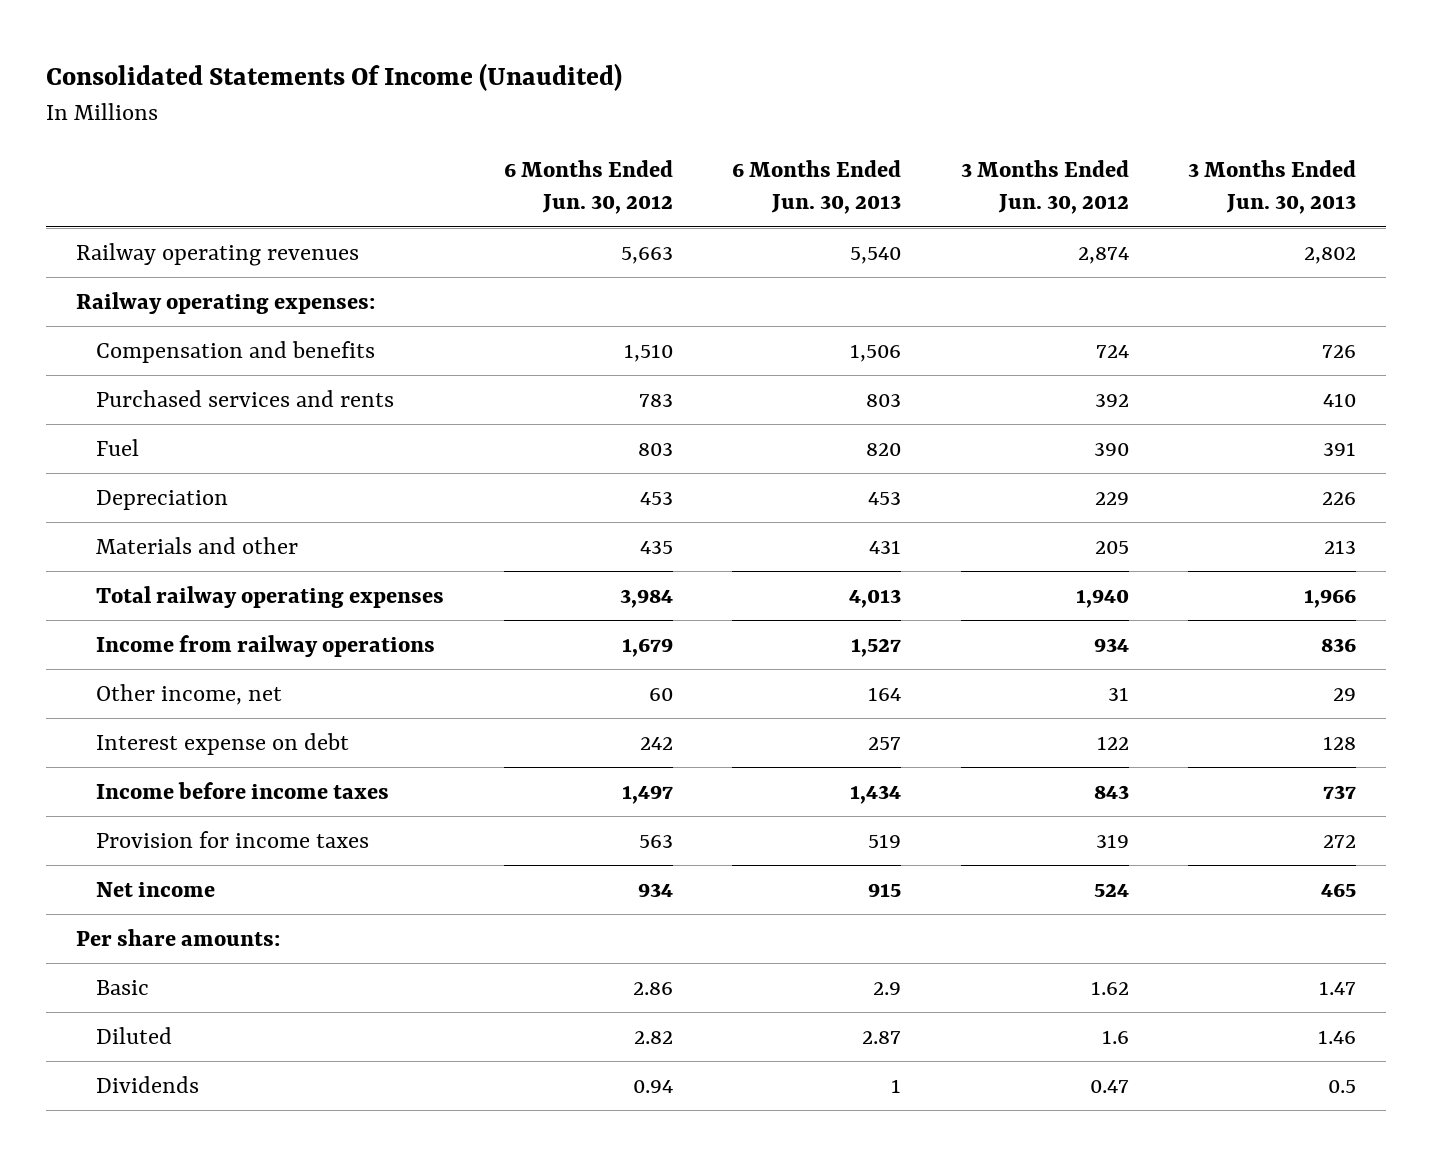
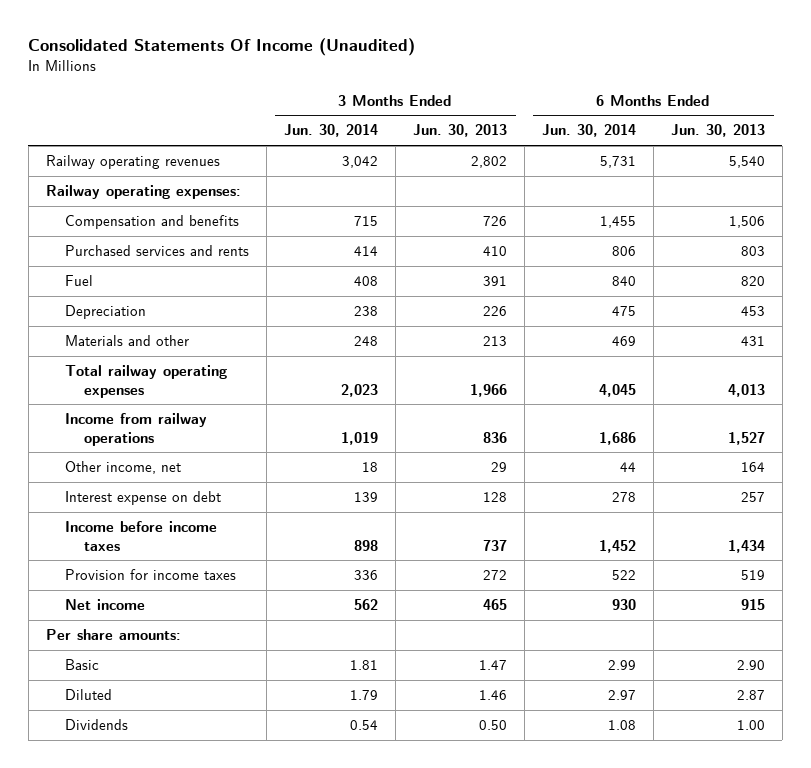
- | 6 Months Ended Jun. 30, 2012 | 6 Months Ended Jun. 30, 2013 | 3 Months Ended Jun. 30, 2012 | 3 Months Ended Jun. 30, 2013
+ | 3 Months Ended Jun. 30, 2014 | 3 Months Ended Jun. 30, 2013 | 6 Months Ended Jun. 30, 2014 | 6 Months Ended Jun. 30, 2013
- Basic | 2.86 | 2.9 | 1.62 | 1.47
+ Basic | 1.81 | 1.47 | 2.99 | 2.90
- Dividends | 0.94 | 1 | 0.47 | 0.5
+ Dividends | 0.54 | 0.50 | 1.08 | 1.00

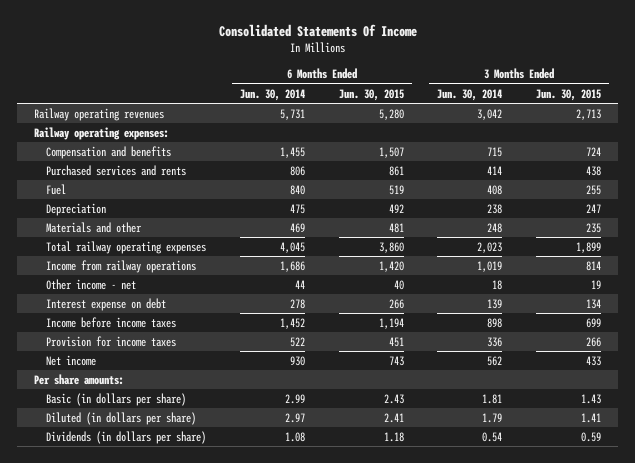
- Consolidated Statements Of Income (Unaudited)
+ Consolidated Statements Of Income
- | 3 Months Ended Jun. 30, 2014 | 3 Months Ended Jun. 30, 2013 | 6 Months Ended Jun. 30, 2014 | 6 Months Ended Jun. 30, 2013
+ | 6 Months Ended Jun. 30, 2014 | 6 Months Ended Jun. 30, 2015 | 3 Months Ended Jun. 30, 2014 | 3 Months Ended Jun. 30, 2015
- Other income, net | 18 | 29 | 44 | 164
+ Other income - net | 44 | 40 | 18 | 19
- Basic | 1.81 | 1.47 | 2.99 | 2.90
- Diluted | 1.79 | 1.46 | 2.97 | 2.87
- Dividends | 0.54 | 0.50 | 1.08 | 1.00
+ Basic (in dollars per share) | 2.99 | 2.43 | 1.81 | 1.43
+ Diluted (in dollars per share) | 2.97 | 2.41 | 1.79 | 1.41
+ Dividends (in dollars per share) | 1.08 | 1.18 | 0.54 | 0.59

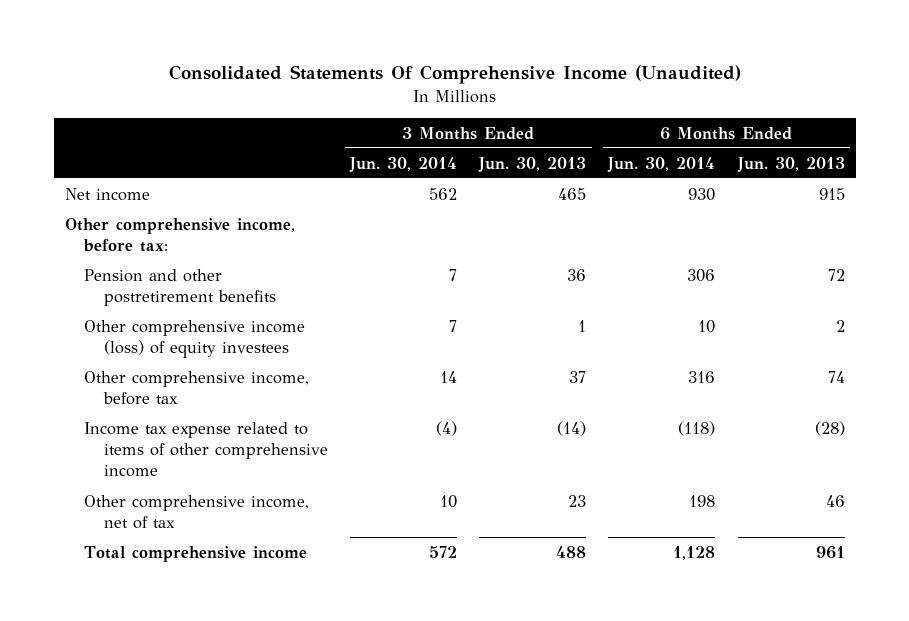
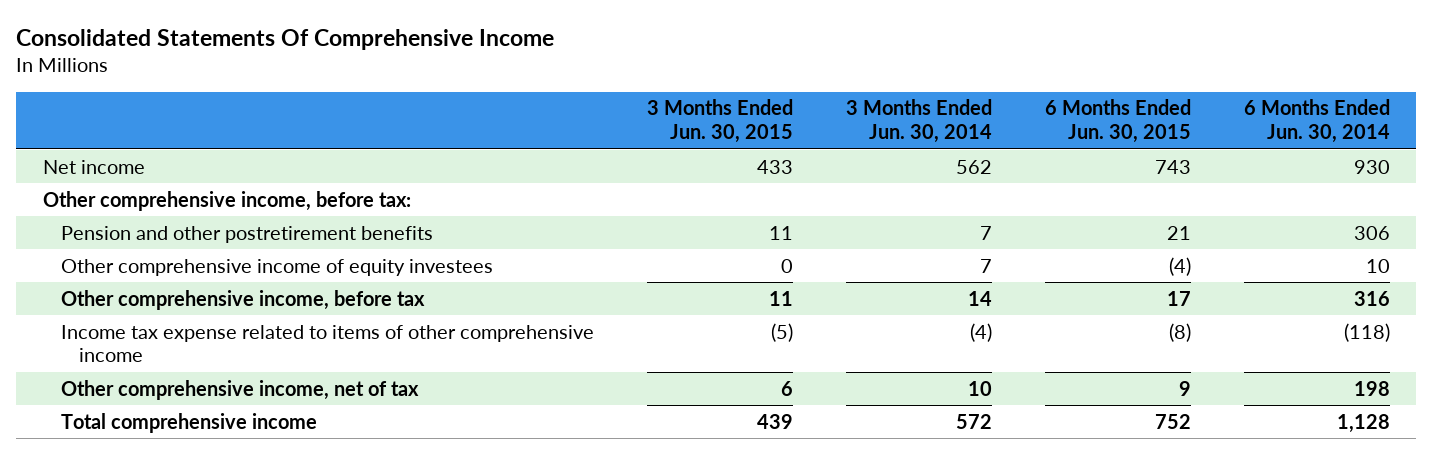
- Consolidated Statements Of Comprehensive Income (Unaudited)
+ Consolidated Statements Of Comprehensive Income
- | 3 Months Ended Jun. 30, 2014 | 3 Months Ended Jun. 30, 2013 | 6 Months Ended Jun. 30, 2014 | 6 Months Ended Jun. 30, 2013
+ | 3 Months Ended Jun. 30, 2015 | 3 Months Ended Jun. 30, 2014 | 6 Months Ended Jun. 30, 2015 | 6 Months Ended Jun. 30, 2014
- Other comprehensive income (loss) of equity investees | 7 | 1 | 10 | 2
+ Other comprehensive income of equity investees | 0 | 7 | (4) | 10

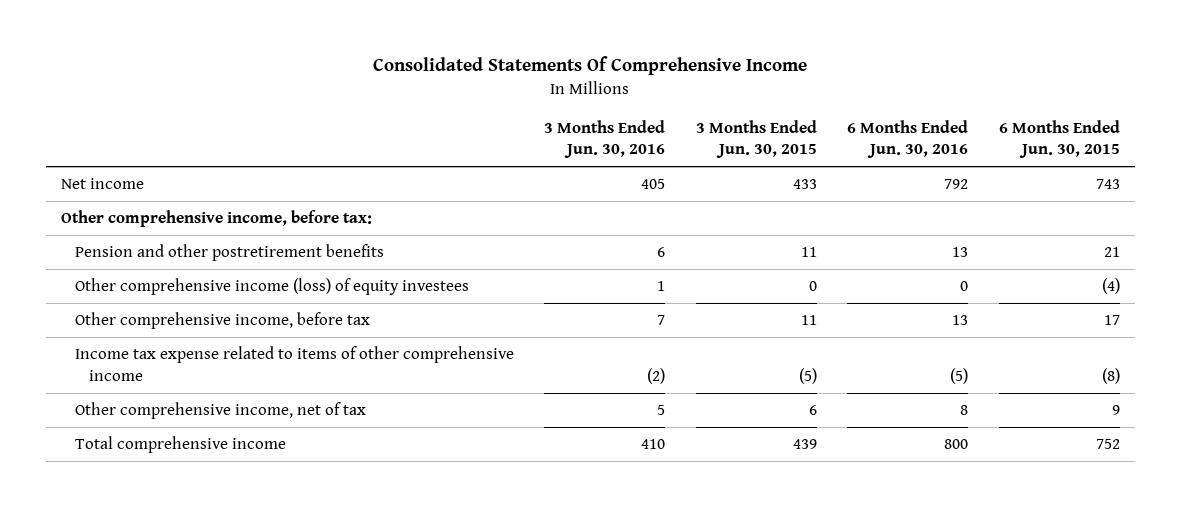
- | 3 Months Ended Jun. 30, 2015 | 3 Months Ended Jun. 30, 2014 | 6 Months Ended Jun. 30, 2015 | 6 Months Ended Jun. 30, 2014
+ | 3 Months Ended Jun. 30, 2016 | 3 Months Ended Jun. 30, 2015 | 6 Months Ended Jun. 30, 2016 | 6 Months Ended Jun. 30, 2015
- Other comprehensive income of equity investees | 0 | 7 | (4) | 10
+ Other comprehensive income (loss) of equity investees | 1 | 0 | 0 | (4)

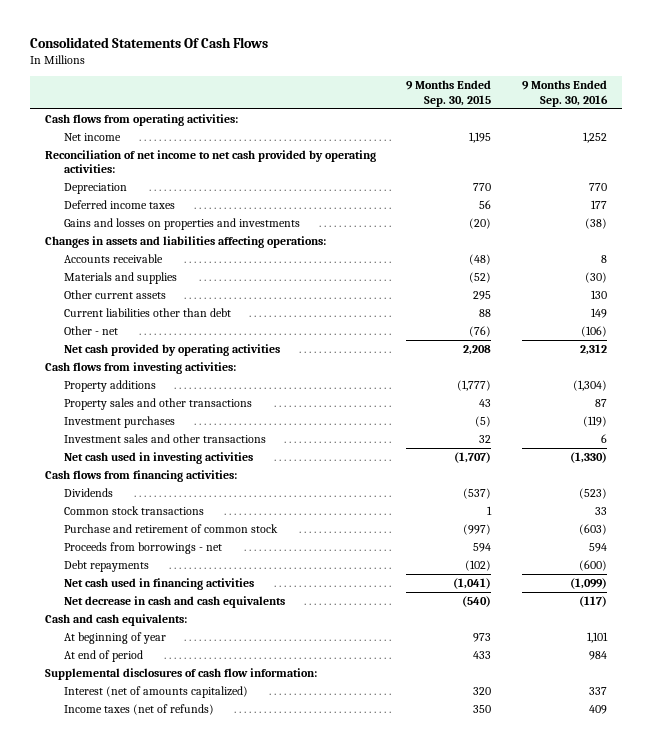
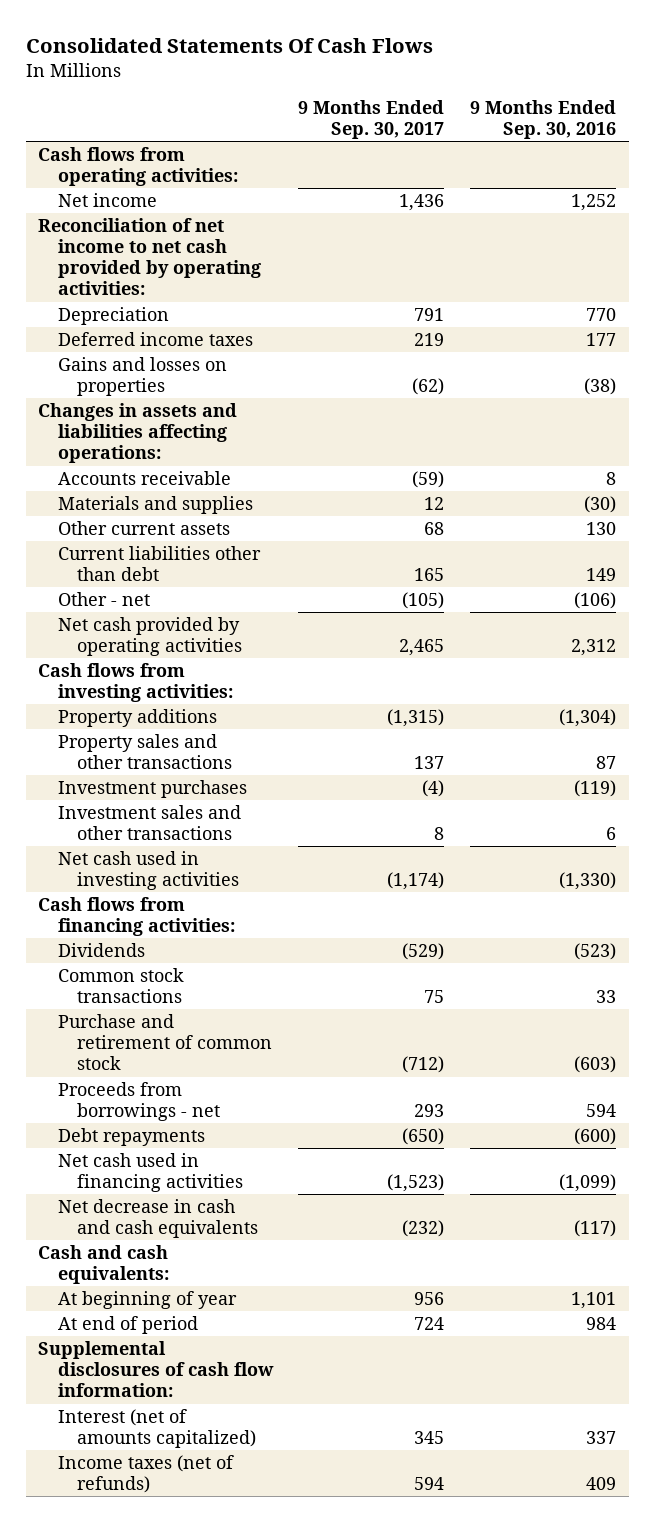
- | 9 Months Ended Sep. 30, 2015 | 9 Months Ended Sep. 30, 2016
+ | 9 Months Ended Sep. 30, 2017 | 9 Months Ended Sep. 30, 2016
- Gains and losses on properties and investments | (20) | (38)
+ Gains and losses on properties | (62) | (38)

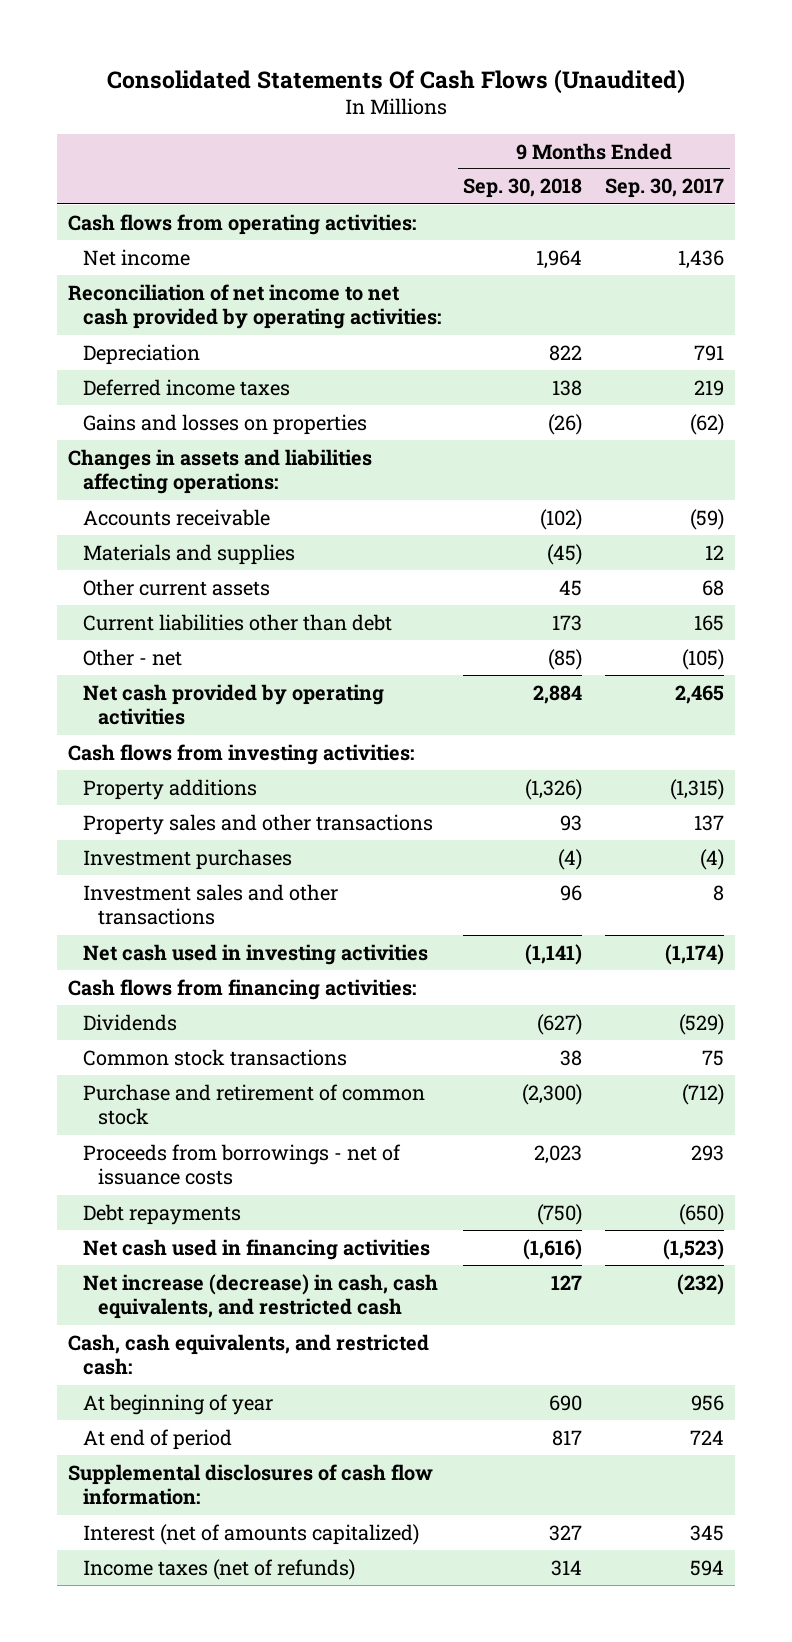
- Consolidated Statements Of Cash Flows
+ Consolidated Statements Of Cash Flows (Unaudited)
- | 9 Months Ended Sep. 30, 2017 | 9 Months Ended Sep. 30, 2016
+ | 9 Months Ended Sep. 30, 2018 | 9 Months Ended Sep. 30, 2017
- Proceeds from borrowings - net | 293 | 594
+ Proceeds from borrowings - net of issuance costs | 2,023 | 293
- Net decrease in cash and cash equivalents | (232) | (117)
- Cash and cash equivalents:
+ Net increase (decrease) in cash, cash equivalents, and restricted cash | 127 | (232)
+ Cash, cash equivalents, and restricted cash:

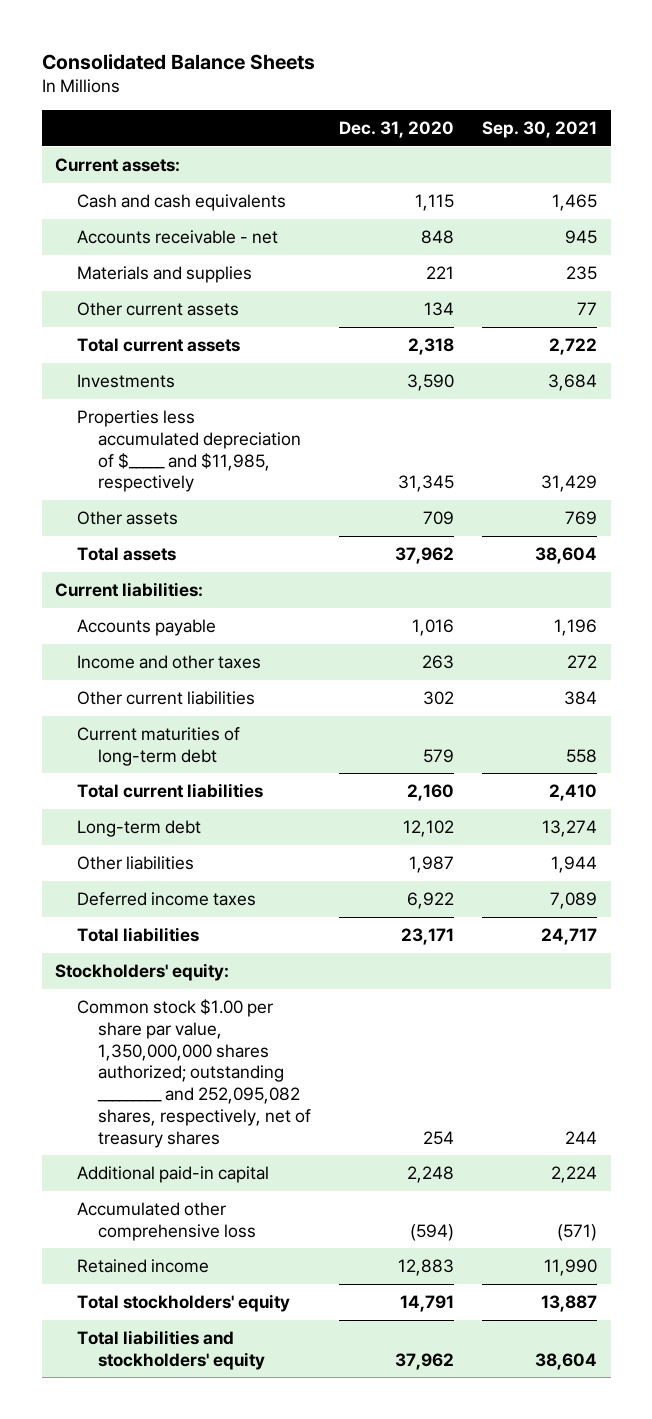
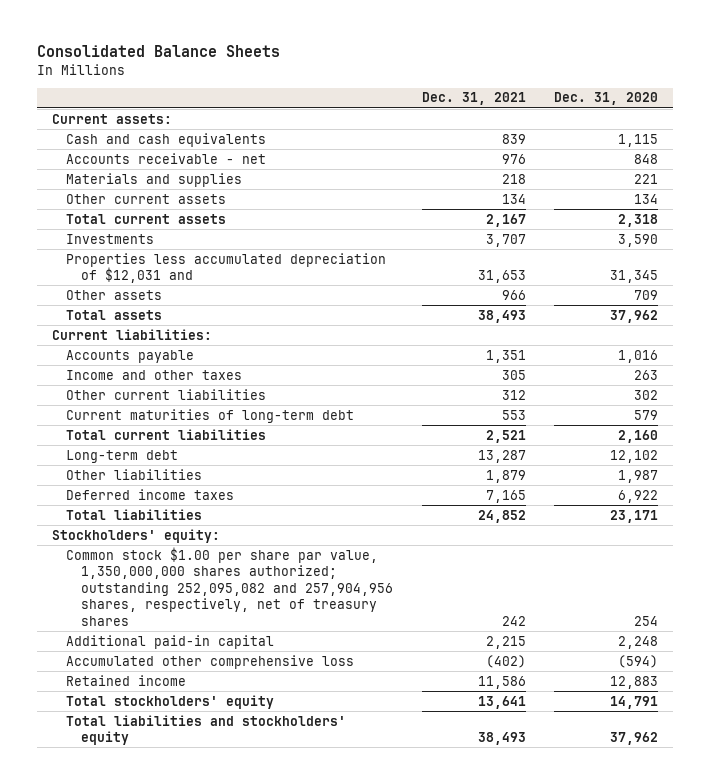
- | Dec. 31, 2020 | Sep. 30, 2021
+ | Dec. 31, 2021 | Dec. 31, 2020
- Properties less accumulated depreciation of $_____ and $11,985, respectively | 31,345 | 31,429
+ Properties less accumulated depreciation of $12,031 and | 31,653 | 31,345
- Common stock $1.00 per share par value, 1,350,000,000 shares authorized; outstanding _________ and 252,095,082 shares, respectively, net of treasury shares | 254 | 244
+ Common stock $1.00 per share par value, 1,350,000,000 shares authorized; outstanding 252,095,082 and 257,904,956 shares, respectively, net of treasury shares | 242 | 254

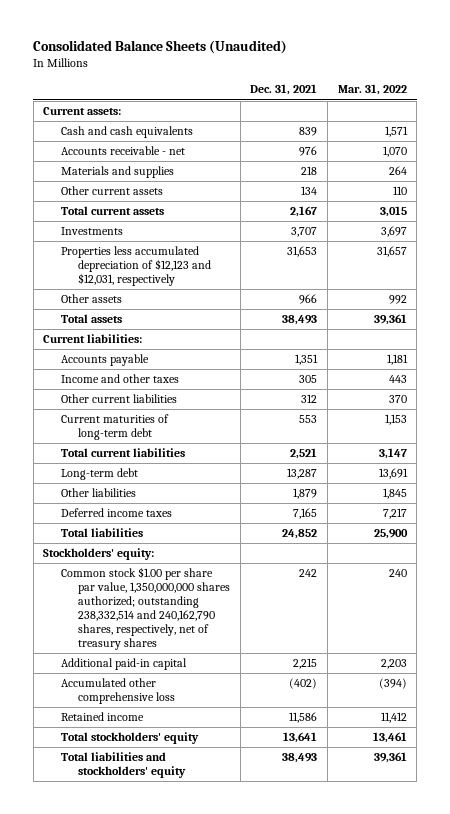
- Consolidated Balance Sheets
+ Consolidated Balance Sheets (Unaudited)
- | Dec. 31, 2021 | Dec. 31, 2020
+ | Dec. 31, 2021 | Mar. 31, 2022
- Properties less accumulated depreciation of $12,031 and | 31,653 | 31,345
+ Properties less accumulated depreciation of $12,123 and $12,031, respectively | 31,653 | 31,657
- Common stock $1.00 per share par value, 1,350,000,000 shares authorized; outstanding 252,095,082 and 257,904,956 shares, respectively, net of treasury shares | 242 | 254
+ Common stock $1.00 per share par value, 1,350,000,000 shares authorized; outstanding 238,332,514 and 240,162,790 shares, respectively, net of treasury shares | 242 | 240

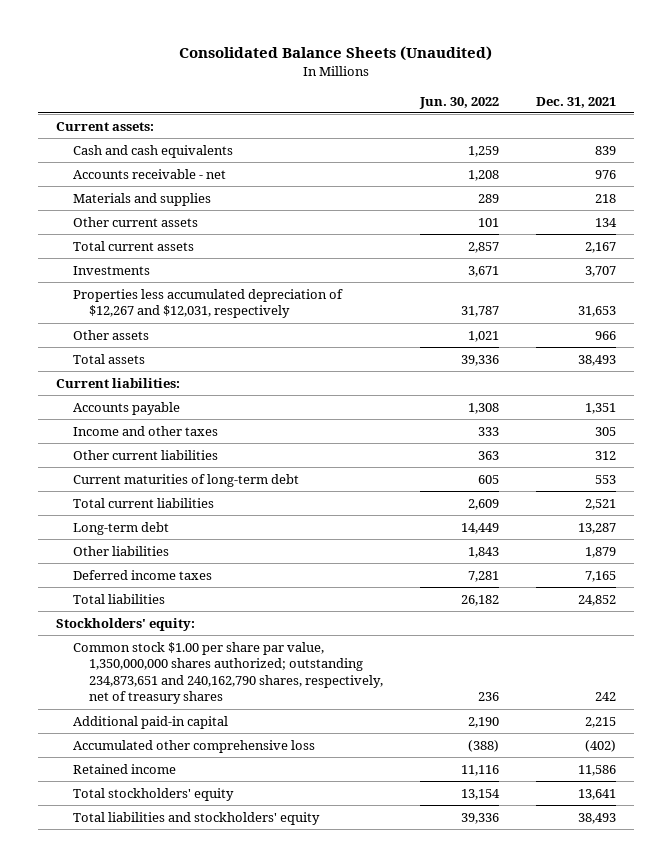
- | Dec. 31, 2021 | Mar. 31, 2022
+ | Jun. 30, 2022 | Dec. 31, 2021
- Properties less accumulated depreciation of $12,123 and $12,031, respectively | 31,653 | 31,657
+ Properties less accumulated depreciation of $12,267 and $12,031, respectively | 31,787 | 31,653
- Common stock $1.00 per share par value, 1,350,000,000 shares authorized; outstanding 238,332,514 and 240,162,790 shares, respectively, net of treasury shares | 242 | 240
+ Common stock $1.00 per share par value, 1,350,000,000 shares authorized; outstanding 234,873,651 and 240,162,790 shares, respectively, net of treasury shares | 236 | 242

